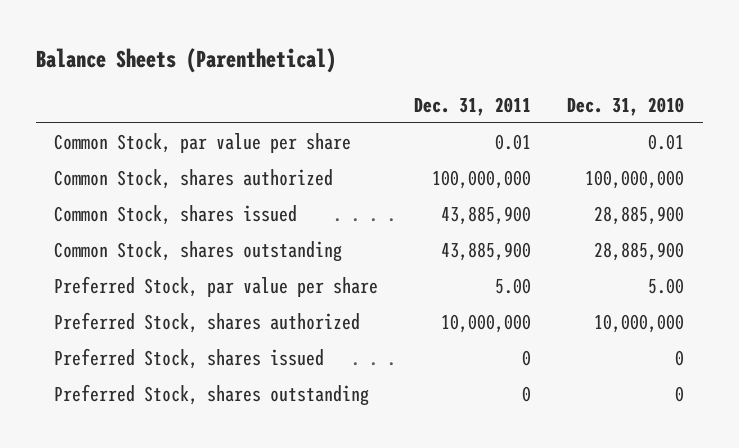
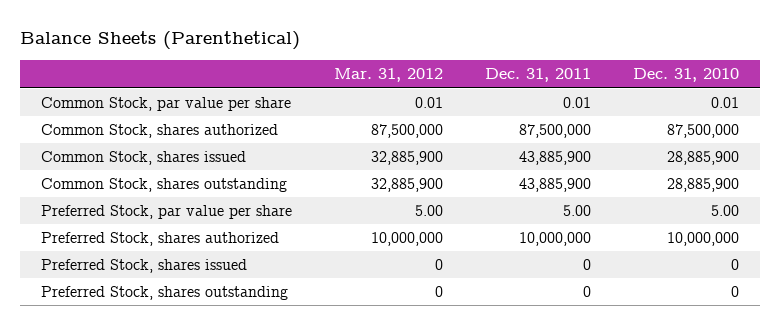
- | Dec. 31, 2011 | Dec. 31, 2010
+ | Mar. 31, 2012 | Dec. 31, 2011 | Dec. 31, 2010
- Common Stock, shares authorized | 100,000,000 | 100,000,000
+ Common Stock, shares authorized | 87,500,000 | 87,500,000 | 87,500,000

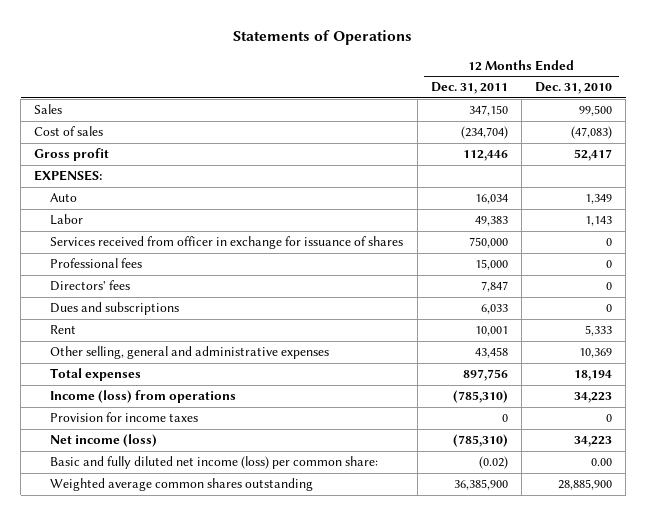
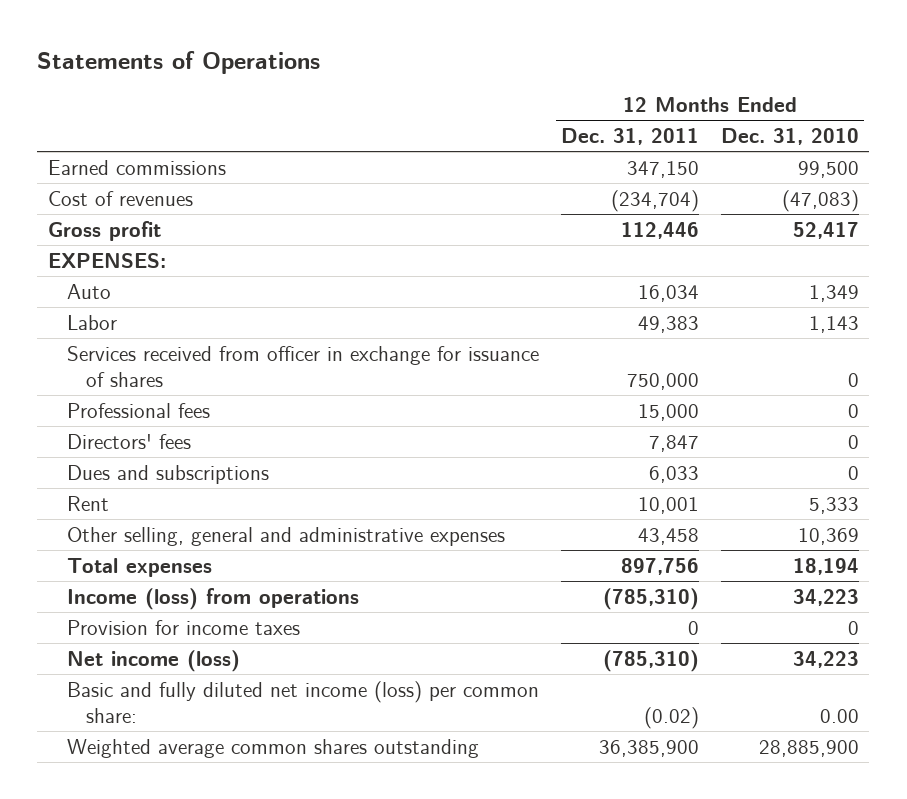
- Sales | 347,150 | 99,500
- Cost of sales | (234,704) | (47,083)
+ Earned commissions | 347,150 | 99,500
+ Cost of revenues | (234,704) | (47,083)

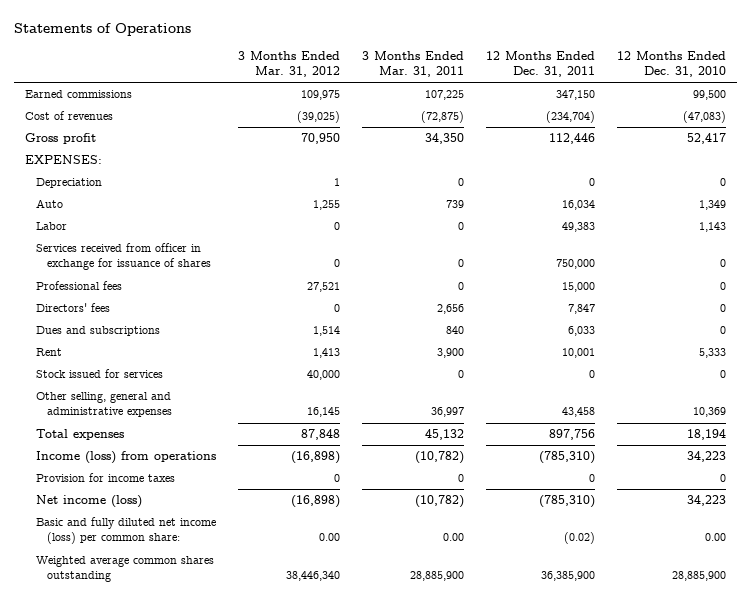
- | 12 Months Ended Dec. 31, 2011 | 12 Months Ended Dec. 31, 2010
+ | 3 Months Ended Mar. 31, 2012 | 3 Months Ended Mar. 31, 2011 | 12 Months Ended Dec. 31, 2011 | 12 Months Ended Dec. 31, 2010
+ Depreciation | 1 | 0 | 0 | 0
+ Stock issued for services | 40,000 | 0 | 0 | 0

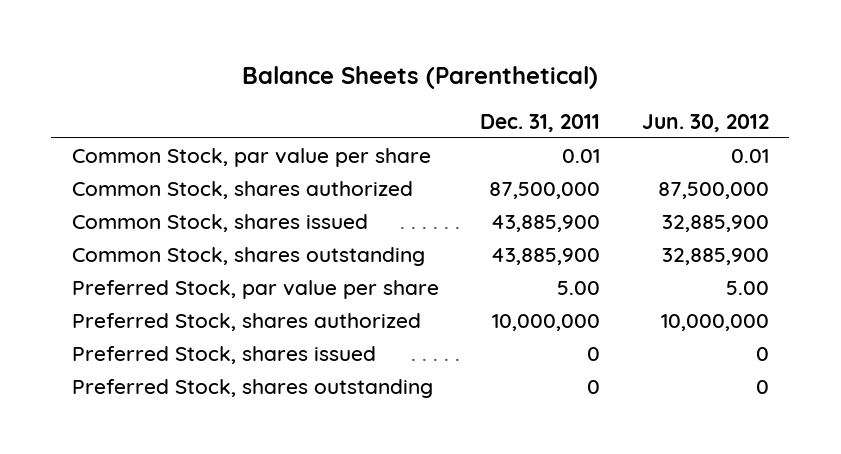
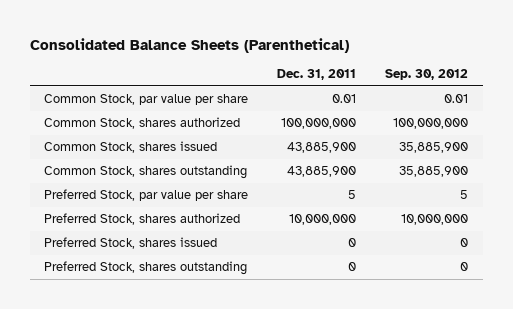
- Balance Sheets (Parenthetical)
+ Consolidated Balance Sheets (Parenthetical)
- | Dec. 31, 2011 | Jun. 30, 2012
+ | Dec. 31, 2011 | Sep. 30, 2012
- Common Stock, shares authorized | 87,500,000 | 87,500,000
+ Common Stock, shares authorized | 100,000,000 | 100,000,000
- Preferred Stock, par value per share | 5.00 | 5.00
+ Preferred Stock, par value per share | 5 | 5

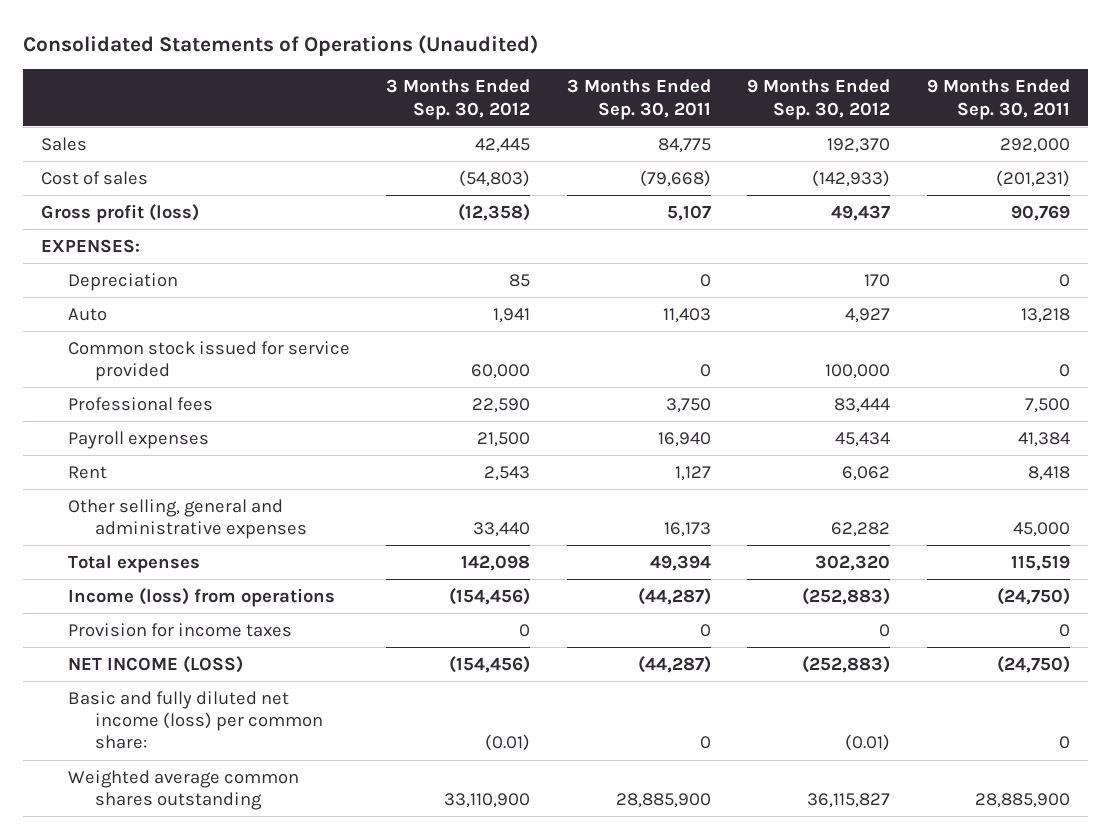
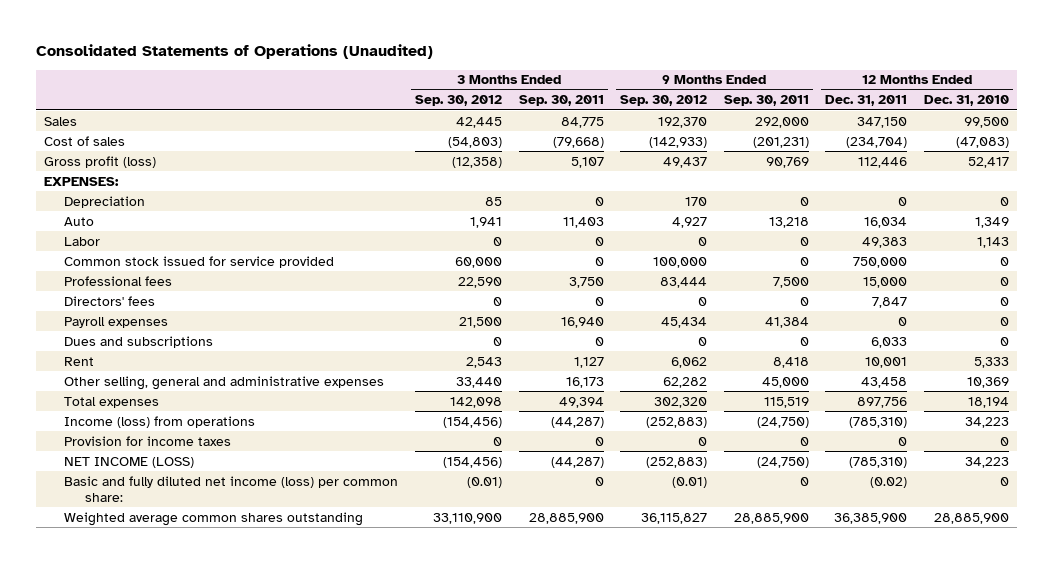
- | 3 Months Ended Sep. 30, 2012 | 3 Months Ended Sep. 30, 2011 | 9 Months Ended Sep. 30, 2012 | 9 Months Ended Sep. 30, 2011
+ | 3 Months Ended Sep. 30, 2012 | 3 Months Ended Sep. 30, 2011 | 9 Months Ended Sep. 30, 2012 | 9 Months Ended Sep. 30, 2011 | 12 Months Ended Dec. 31, 2011 | 12 Months Ended Dec. 31, 2010
+ Labor | 0 | 0 | 0 | 0 | 49,383 | 1,143
+ Directors' fees | 0 | 0 | 0 | 0 | 7,847 | 0
+ Dues and subscriptions | 0 | 0 | 0 | 0 | 6,033 | 0

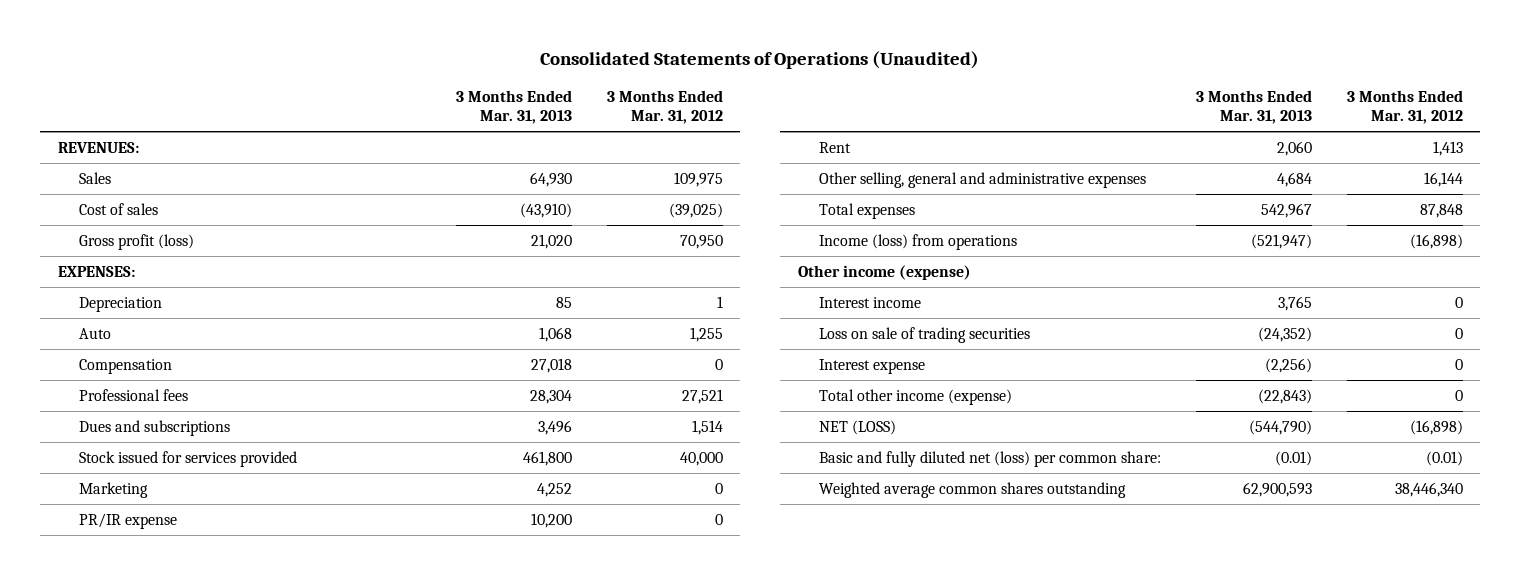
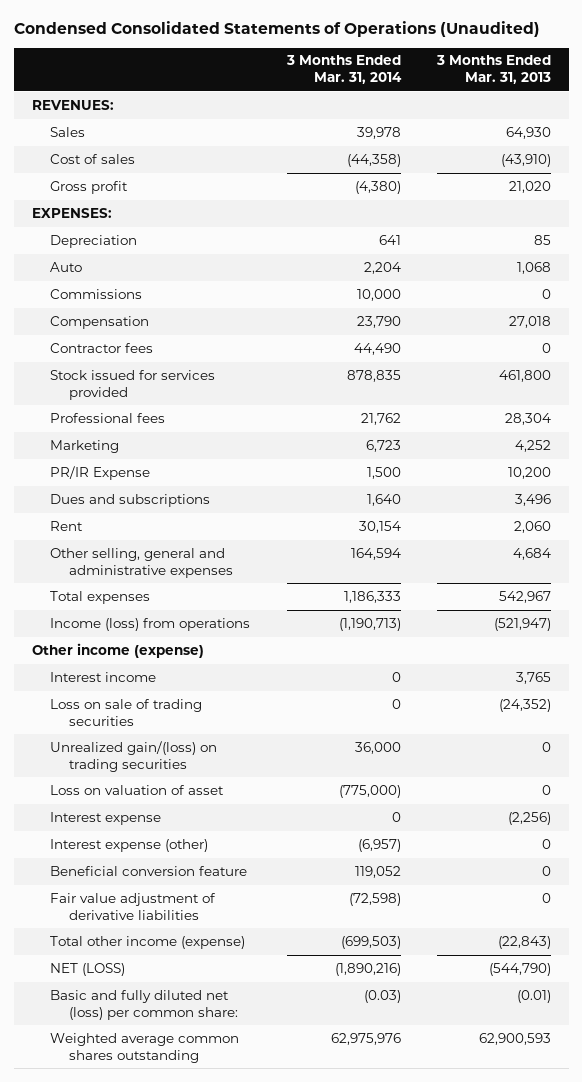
- Consolidated Statements of Operations (Unaudited)
+ Condensed Consolidated Statements of Operations (Unaudited)
- | 3 Months Ended Mar. 31, 2013 | 3 Months Ended Mar. 31, 2012
+ | 3 Months Ended Mar. 31, 2014 | 3 Months Ended Mar. 31, 2013
- Gross profit (loss) | 21,020 | 70,950
+ Gross profit | (4,380) | 21,020
+ Commissions | 10,000 | 0
+ Contractor fees | 44,490 | 0
moved down: Professional fees | 21,762 | 28,304
- PR/IR expense | 10,200 | 0
+ PR/IR Expense | 1,500 | 10,200
moved down: Dues and subscriptions | 1,640 | 3,496
+ Unrealized gain/(loss) on trading securities | 36,000 | 0
+ Loss on valuation of asset | (775,000) | 0
+ Interest expense (other) | (6,957) | 0
+ Beneficial conversion feature | 119,052 | 0
+ Fair value adjustment of derivative liabilities | (72,598) | 0

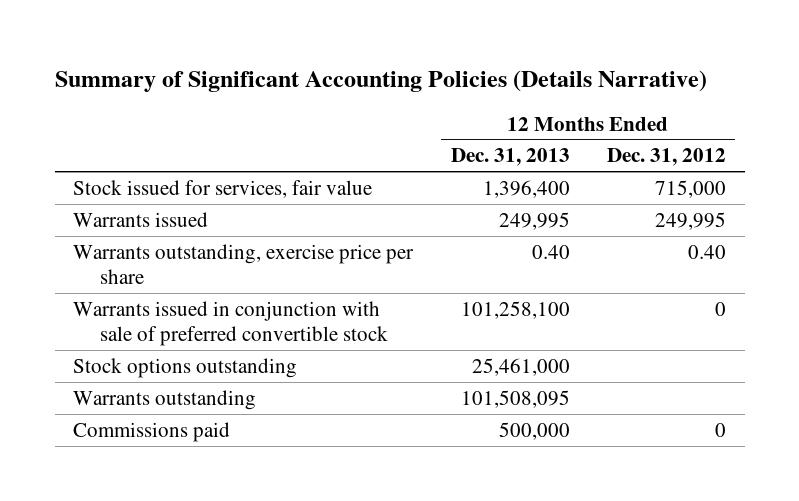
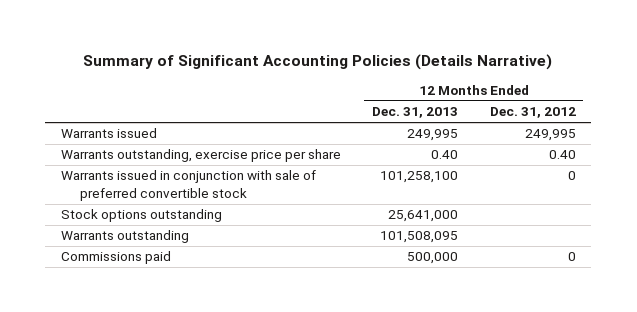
- Stock issued for services, fair value | 1,396,400 | 715,000
- Stock options outstanding | 25,461,000 |
+ Stock options outstanding | 25,641,000 |

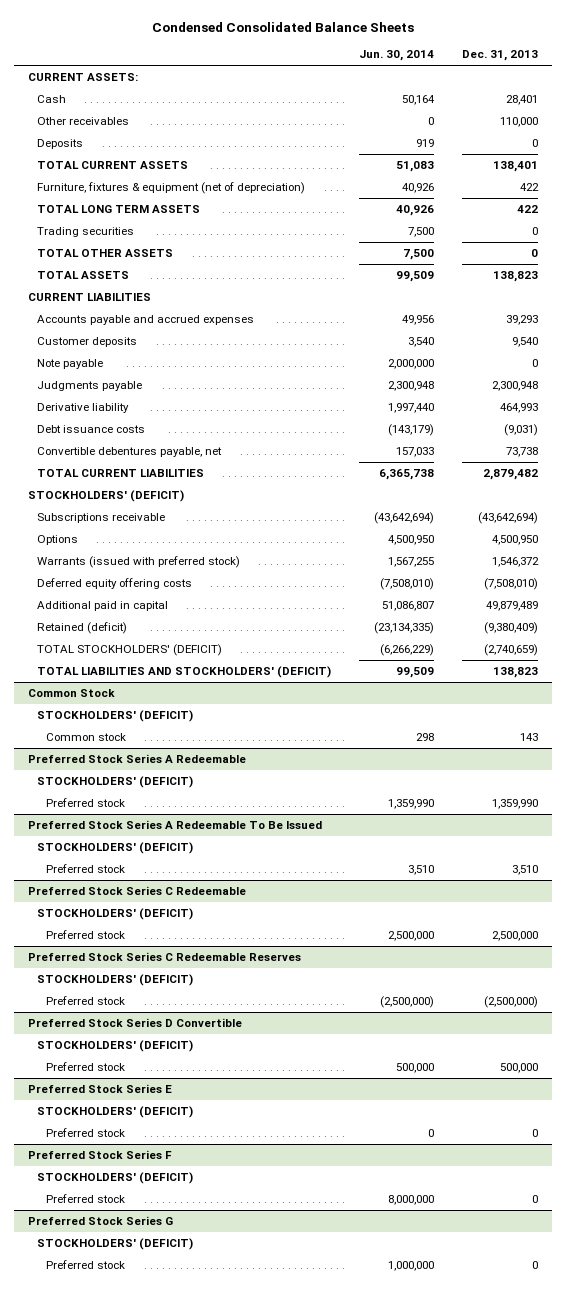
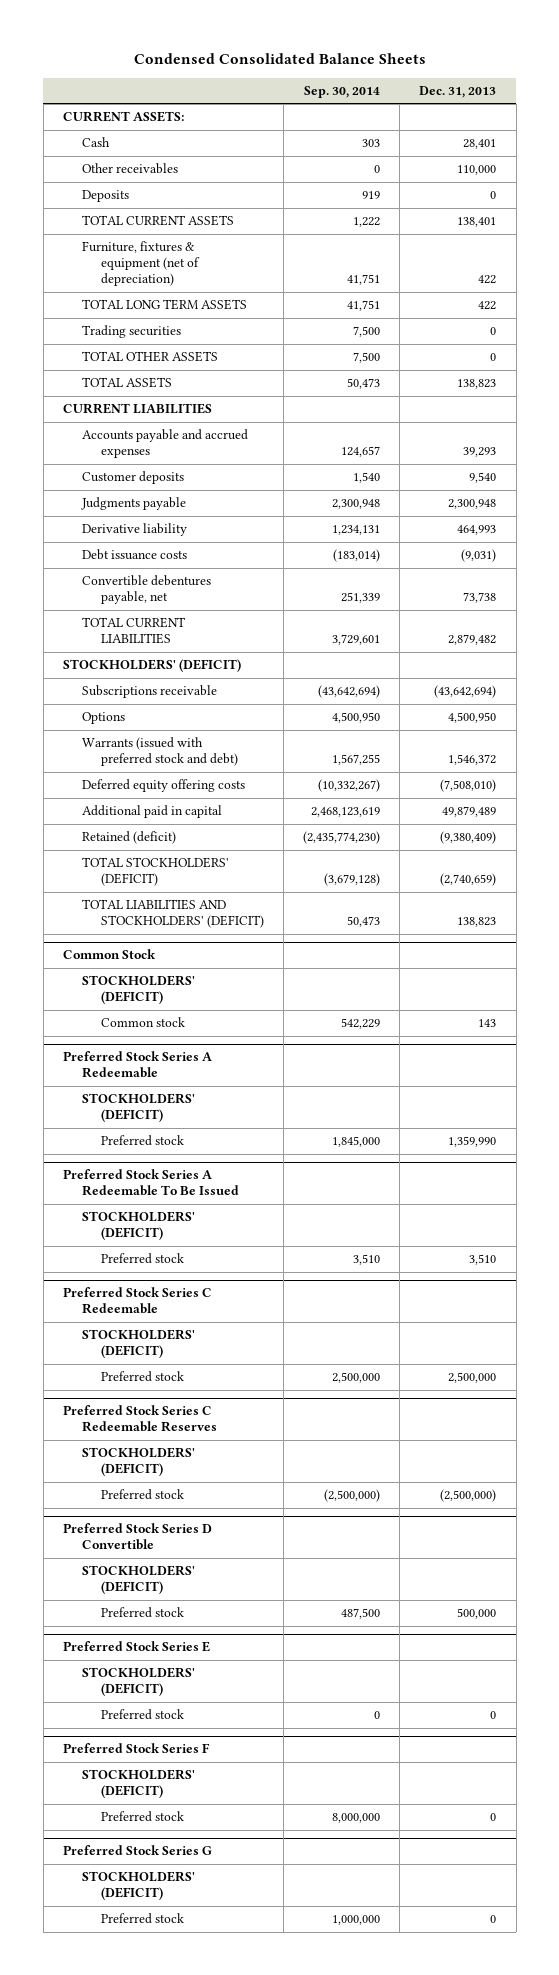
- | Jun. 30, 2014 | Dec. 31, 2013
+ | Sep. 30, 2014 | Dec. 31, 2013
- Note payable | 2,000,000 | 0
- Warrants (issued with preferred stock) | 1,567,255 | 1,546,372
+ Warrants (issued with preferred stock and debt) | 1,567,255 | 1,546,372

